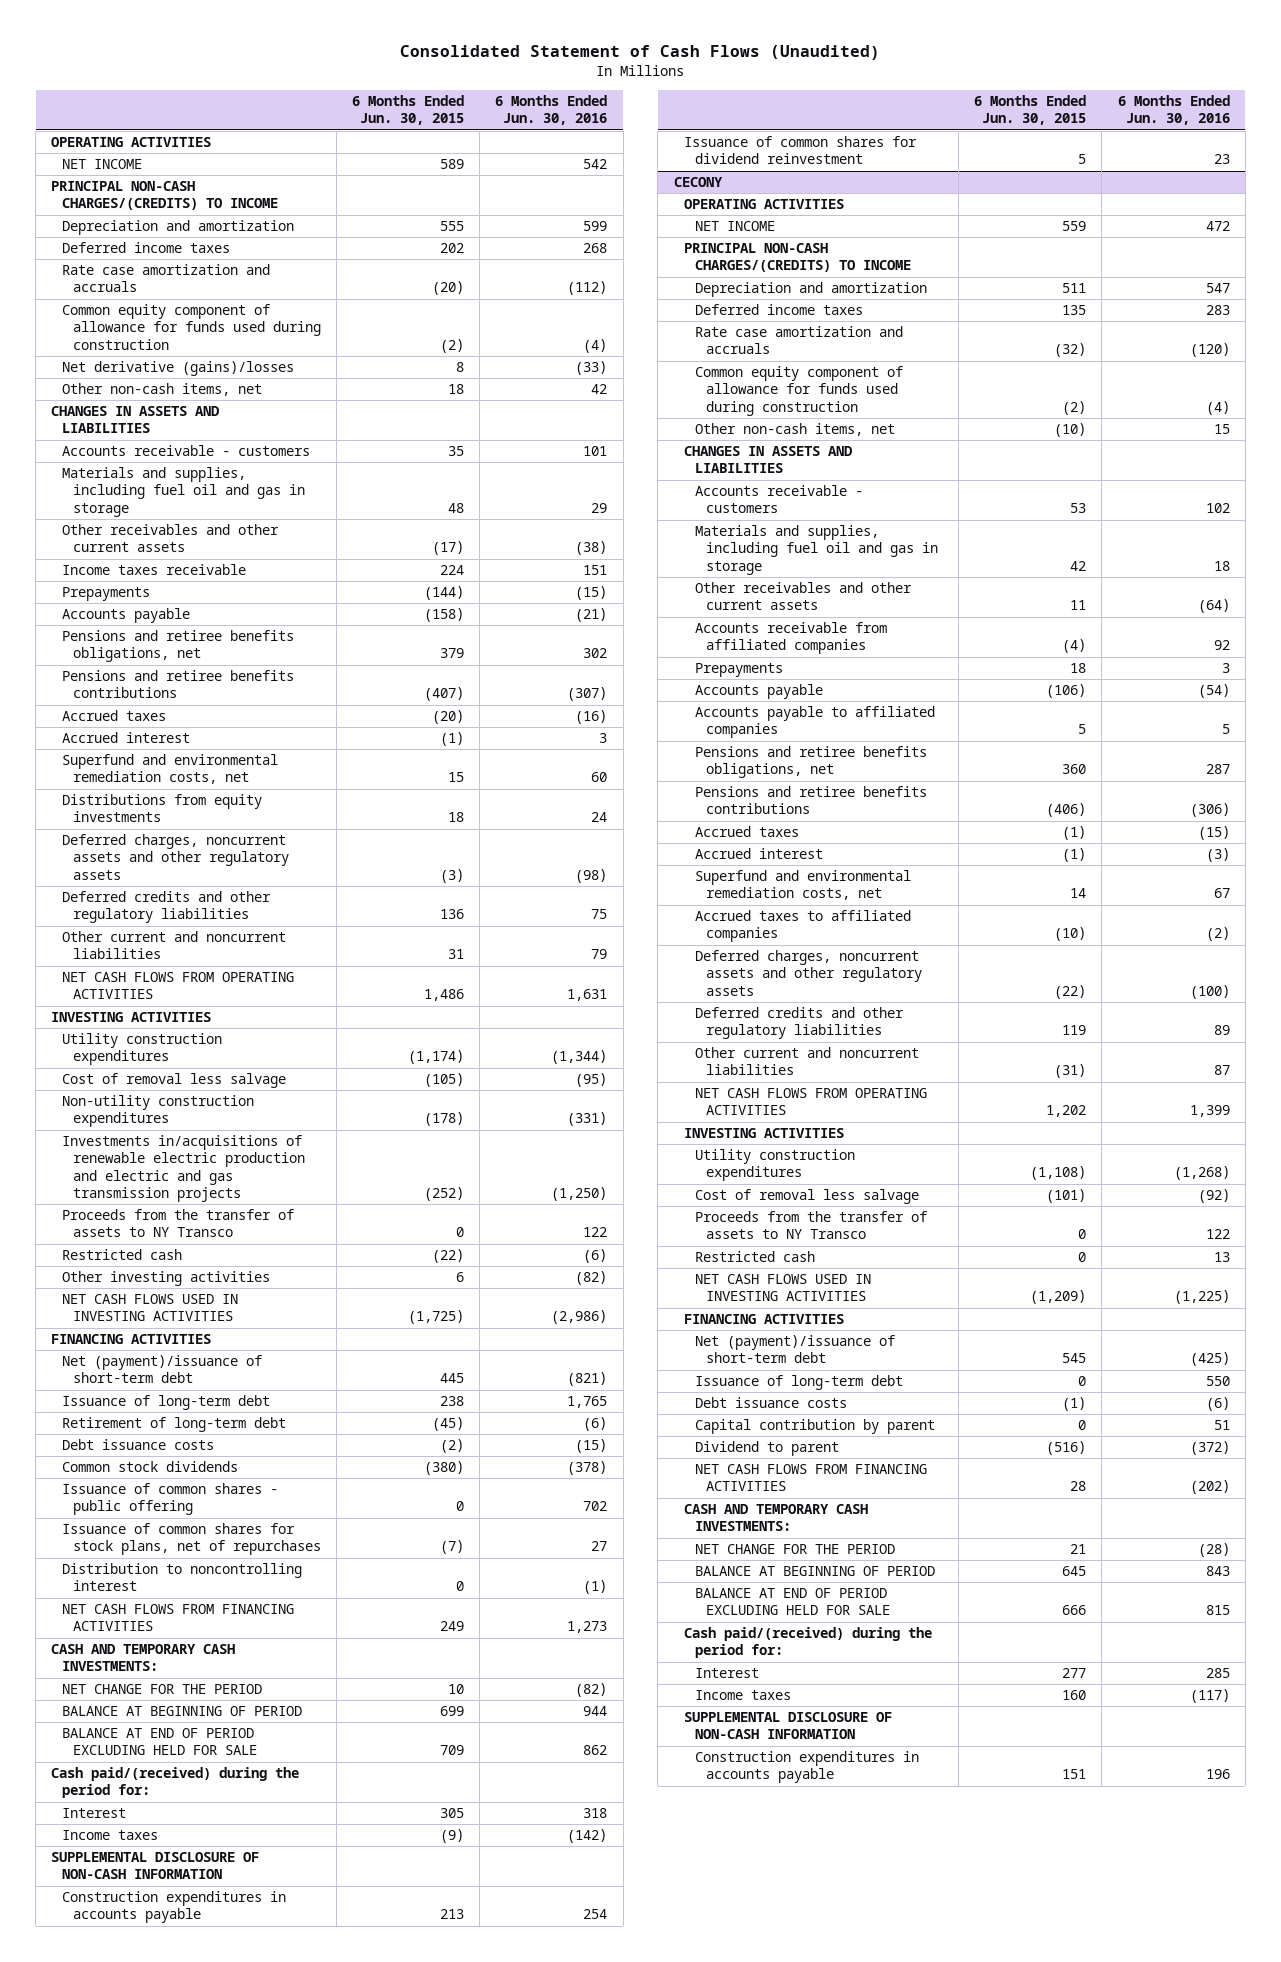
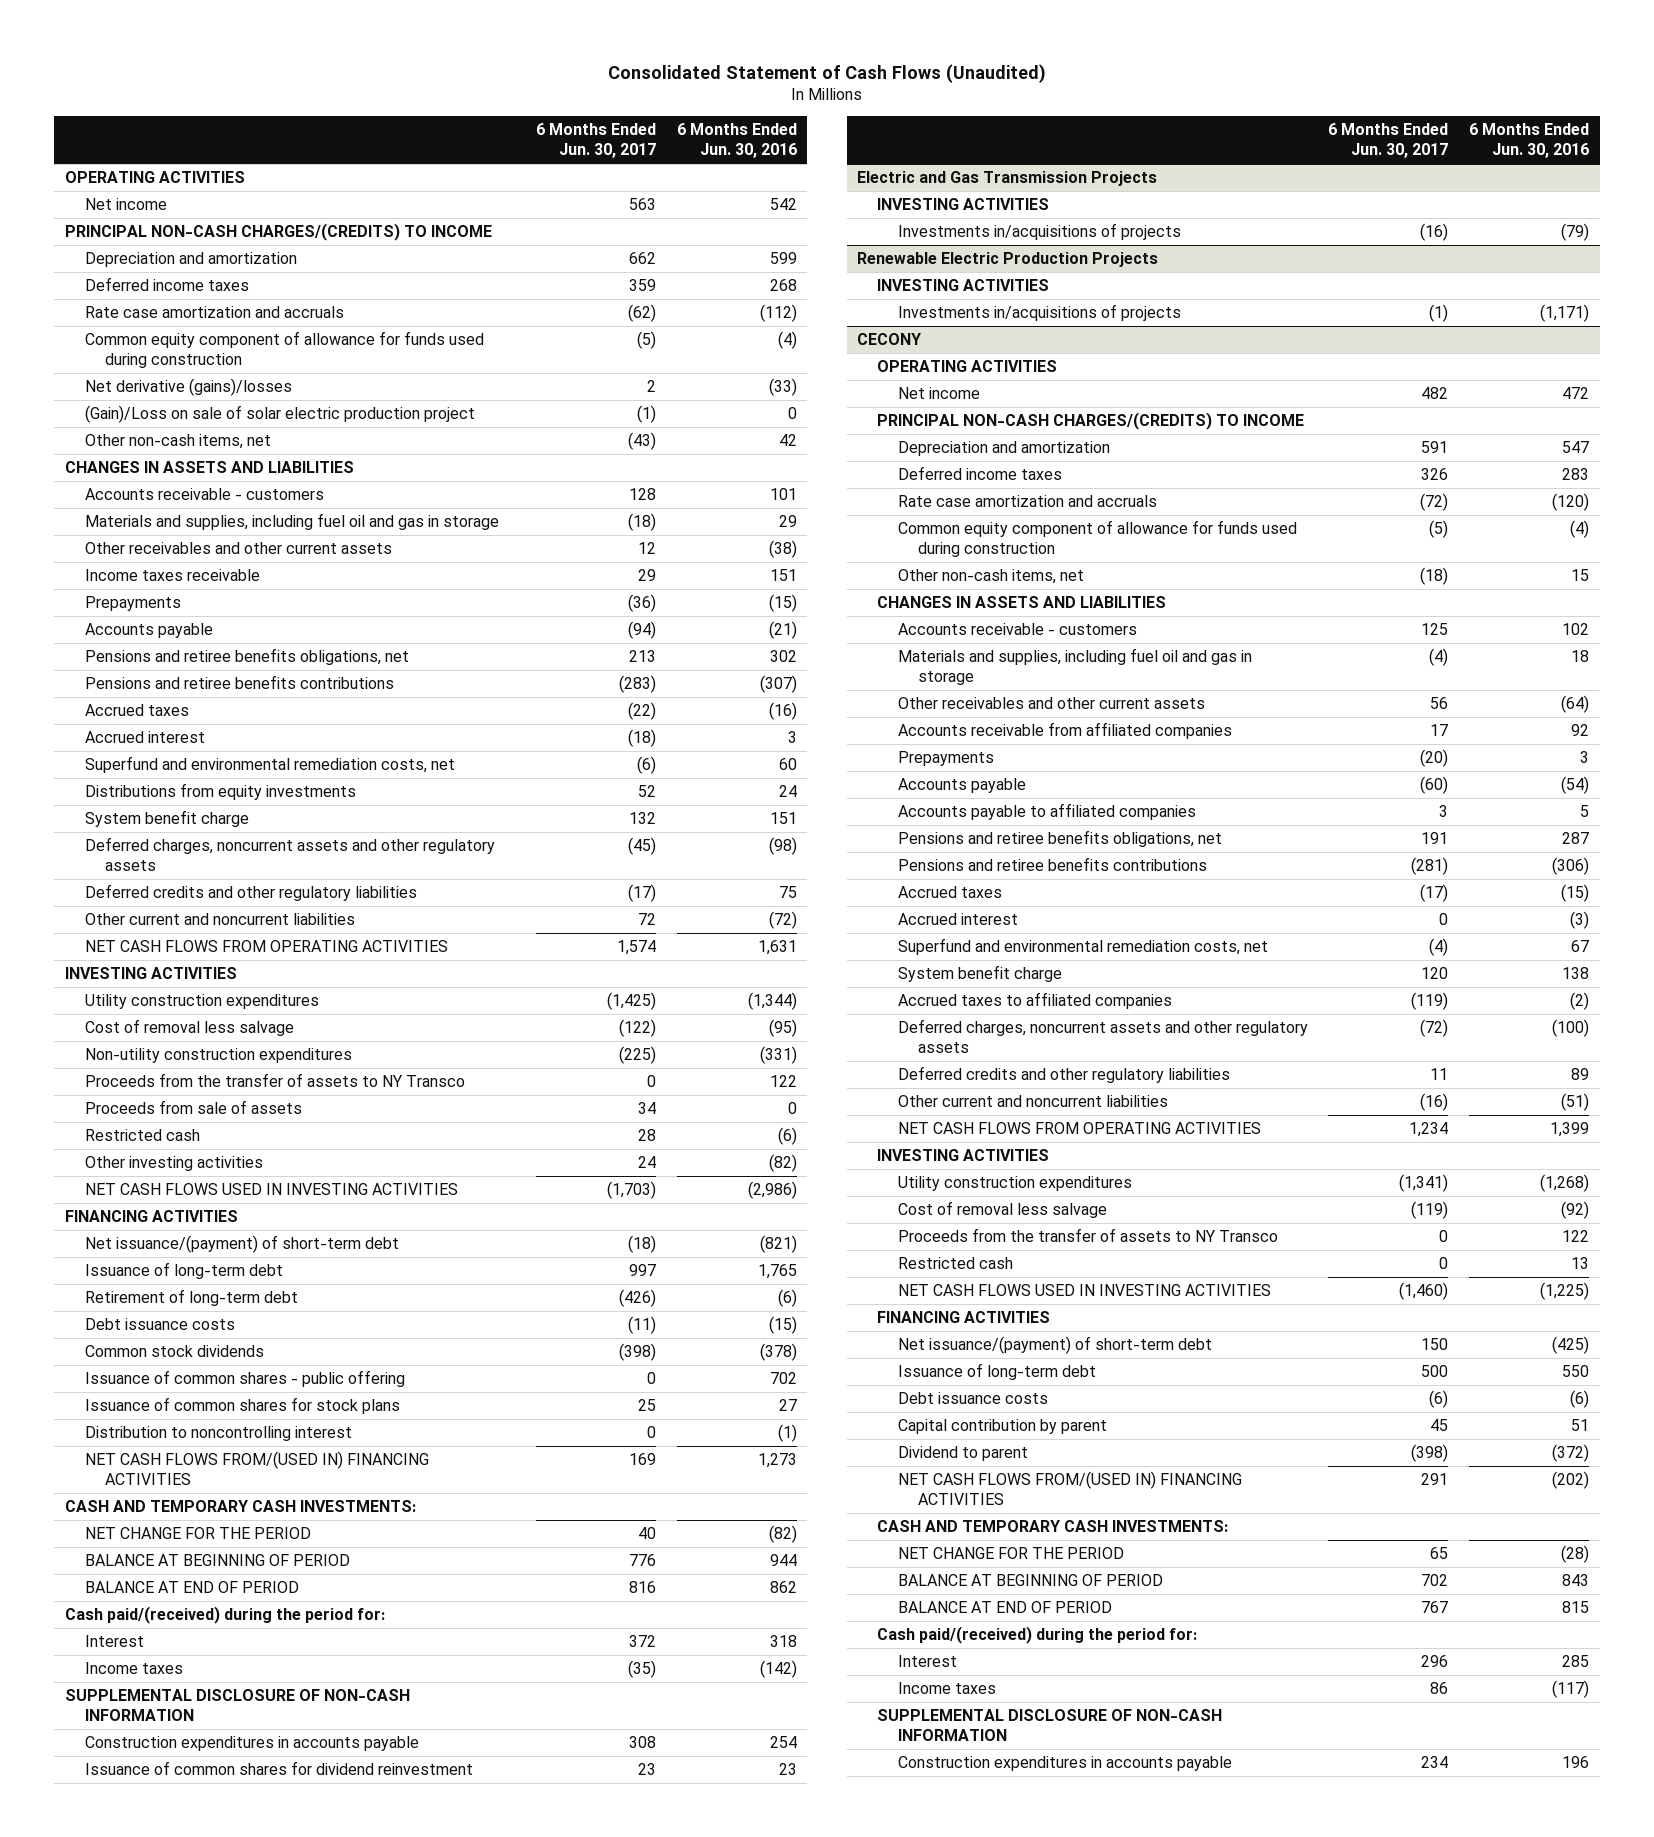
- | 6 Months Ended Jun. 30, 2015 | 6 Months Ended Jun. 30, 2016
+ | 6 Months Ended Jun. 30, 2017 | 6 Months Ended Jun. 30, 2016
- NET INCOME | 589 | 542
+ Net income | 563 | 542
+ (Gain)/Loss on sale of solar electric production project | (1) | 0
+ System benefit charge | 132 | 151
- Other current and noncurrent liabilities | 31 | 79
+ Other current and noncurrent liabilities | 72 | (72)
- Investments in/acquisitions of renewable electric production and electric and gas transmission projects | (252) | (1,250)
+ Proceeds from sale of assets | 34 | 0
- Net (payment)/issuance of short-term debt | 445 | (821)
+ Net issuance/(payment) of short-term debt | (18) | (821)
- Issuance of common shares for stock plans, net of repurchases | (7) | 27
+ Issuance of common shares for stock plans | 25 | 27
- NET CASH FLOWS FROM FINANCING ACTIVITIES | 249 | 1,273
+ NET CASH FLOWS FROM/(USED IN) FINANCING ACTIVITIES | 169 | 1,273
- BALANCE AT END OF PERIOD EXCLUDING HELD FOR SALE | 709 | 862
+ BALANCE AT END OF PERIOD | 816 | 862
+ Electric and Gas Transmission Projects
+ INVESTING ACTIVITIES
+ Investments in/acquisitions of projects | (16) | (79)
+ Renewable Electric Production Projects
+ INVESTING ACTIVITIES
+ Investments in/acquisitions of projects | (1) | (1,171)
@ CECONY
- NET INCOME | 559 | 472
+ Net income | 482 | 472
+ System benefit charge | 120 | 138
- Other current and noncurrent liabilities | (31) | 87
+ Other current and noncurrent liabilities | (16) | (51)
- Net (payment)/issuance of short-term debt | 545 | (425)
+ Net issuance/(payment) of short-term debt | 150 | (425)
- NET CASH FLOWS FROM FINANCING ACTIVITIES | 28 | (202)
+ NET CASH FLOWS FROM/(USED IN) FINANCING ACTIVITIES | 291 | (202)
- BALANCE AT END OF PERIOD EXCLUDING HELD FOR SALE | 666 | 815
+ BALANCE AT END OF PERIOD | 767 | 815

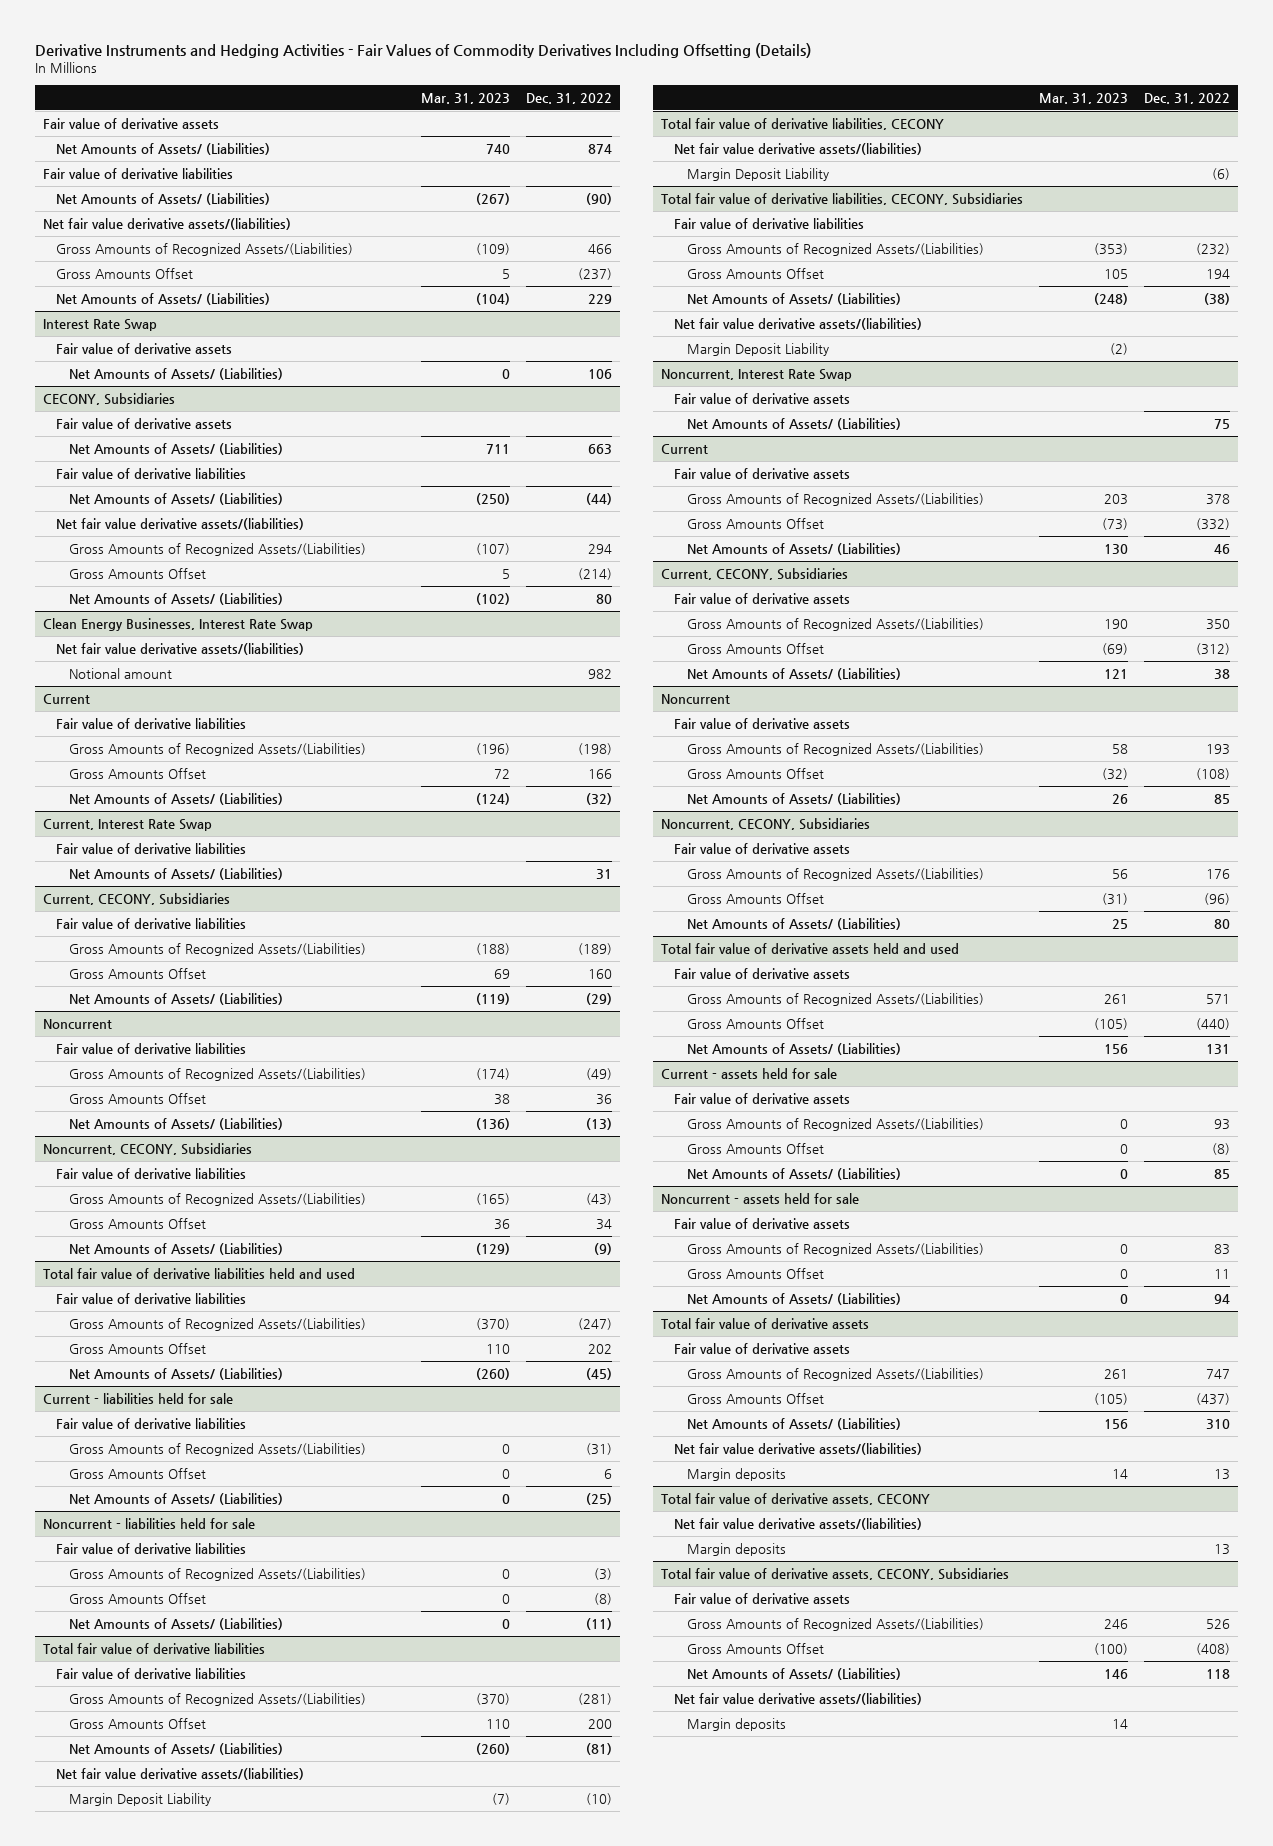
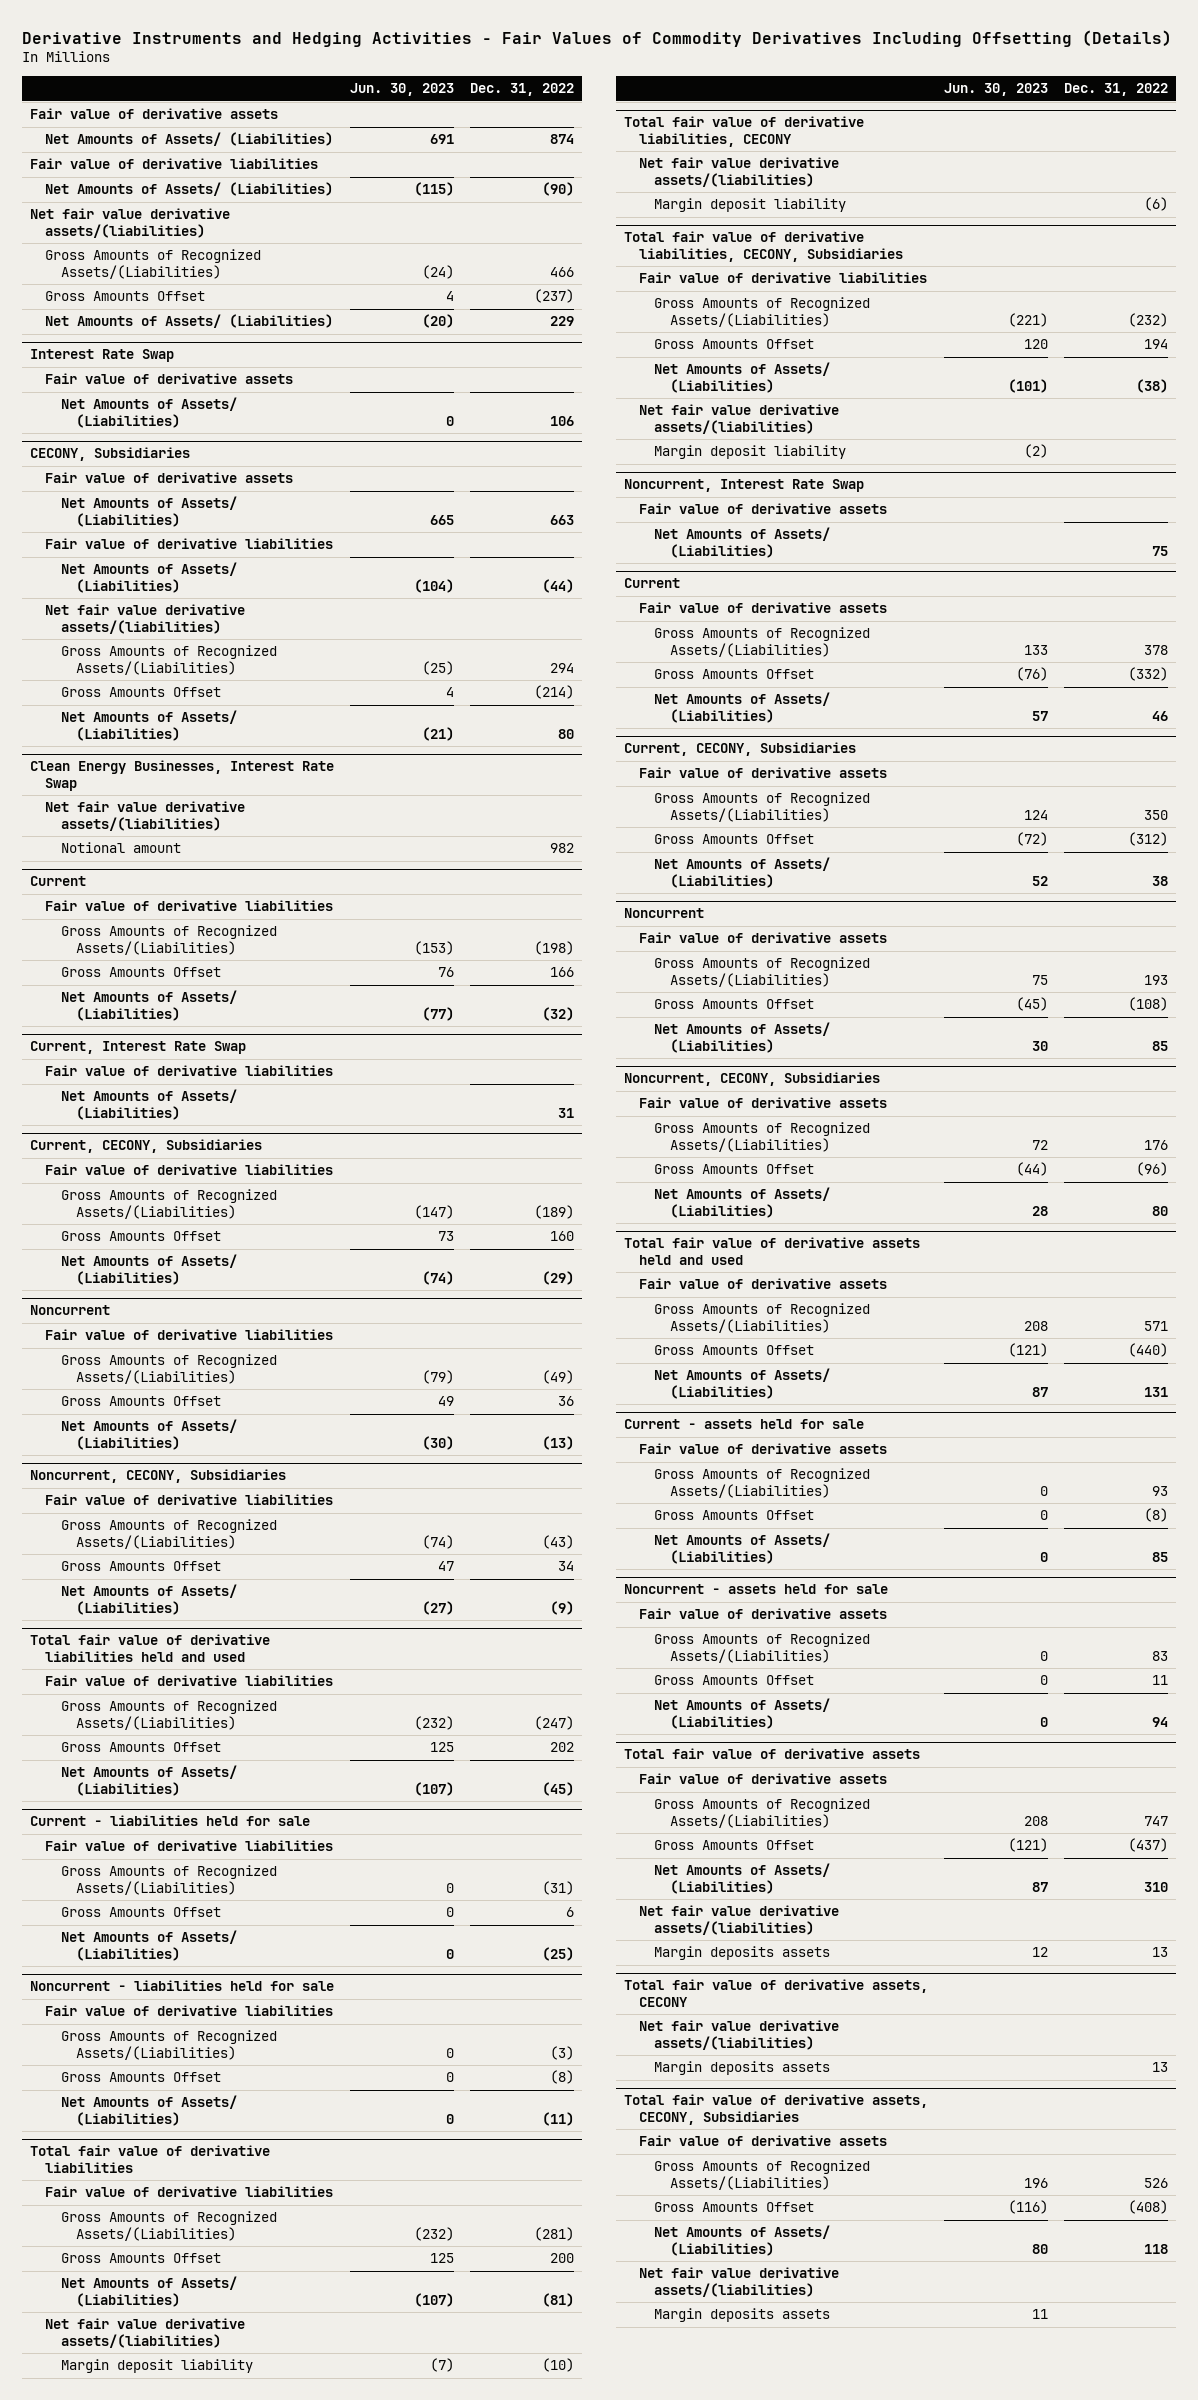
- | Mar. 31, 2023 | Dec. 31, 2022
+ | Jun. 30, 2023 | Dec. 31, 2022
@ Total fair value of derivative liabilities
- Margin Deposit Liability | (7) | (10)
+ Margin deposit liability | (7) | (10)
@ Total fair value of derivative liabilities, CECONY
- Margin Deposit Liability | | (6)
+ Margin deposit liability | | (6)
@ Total fair value of derivative liabilities, CECONY, Subsidiaries
- Margin Deposit Liability | (2) |
+ Margin deposit liability | (2) |
@ Total fair value of derivative assets
- Margin deposits | 14 | 13
+ Margin deposits assets | 12 | 13
@ Total fair value of derivative assets, CECONY
- Margin deposits | | 13
+ Margin deposits assets | | 13
@ Total fair value of derivative assets, CECONY, Subsidiaries
- Margin deposits | 14 |
+ Margin deposits assets | 11 |

